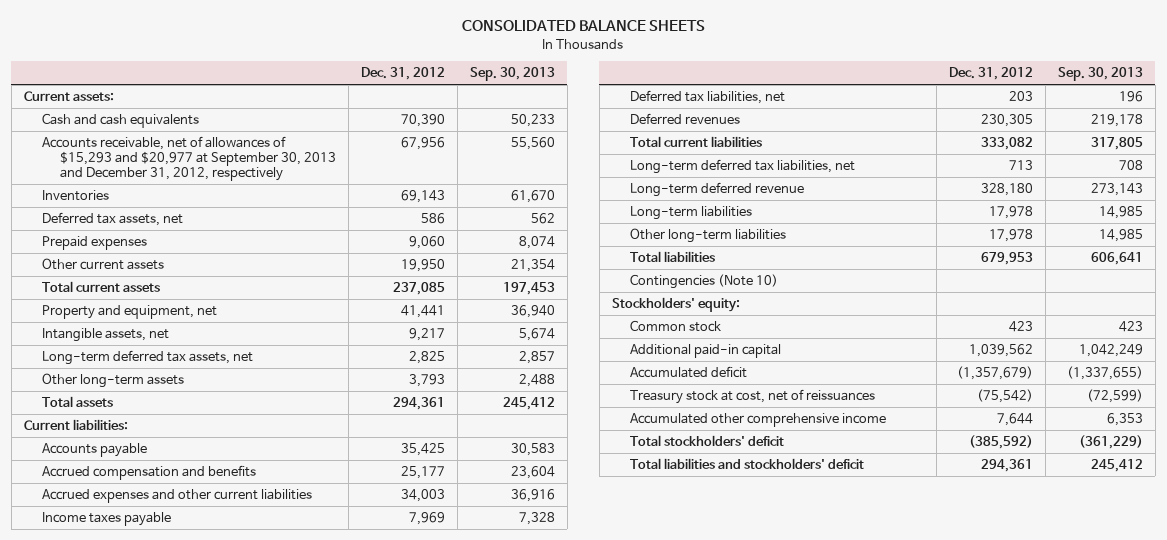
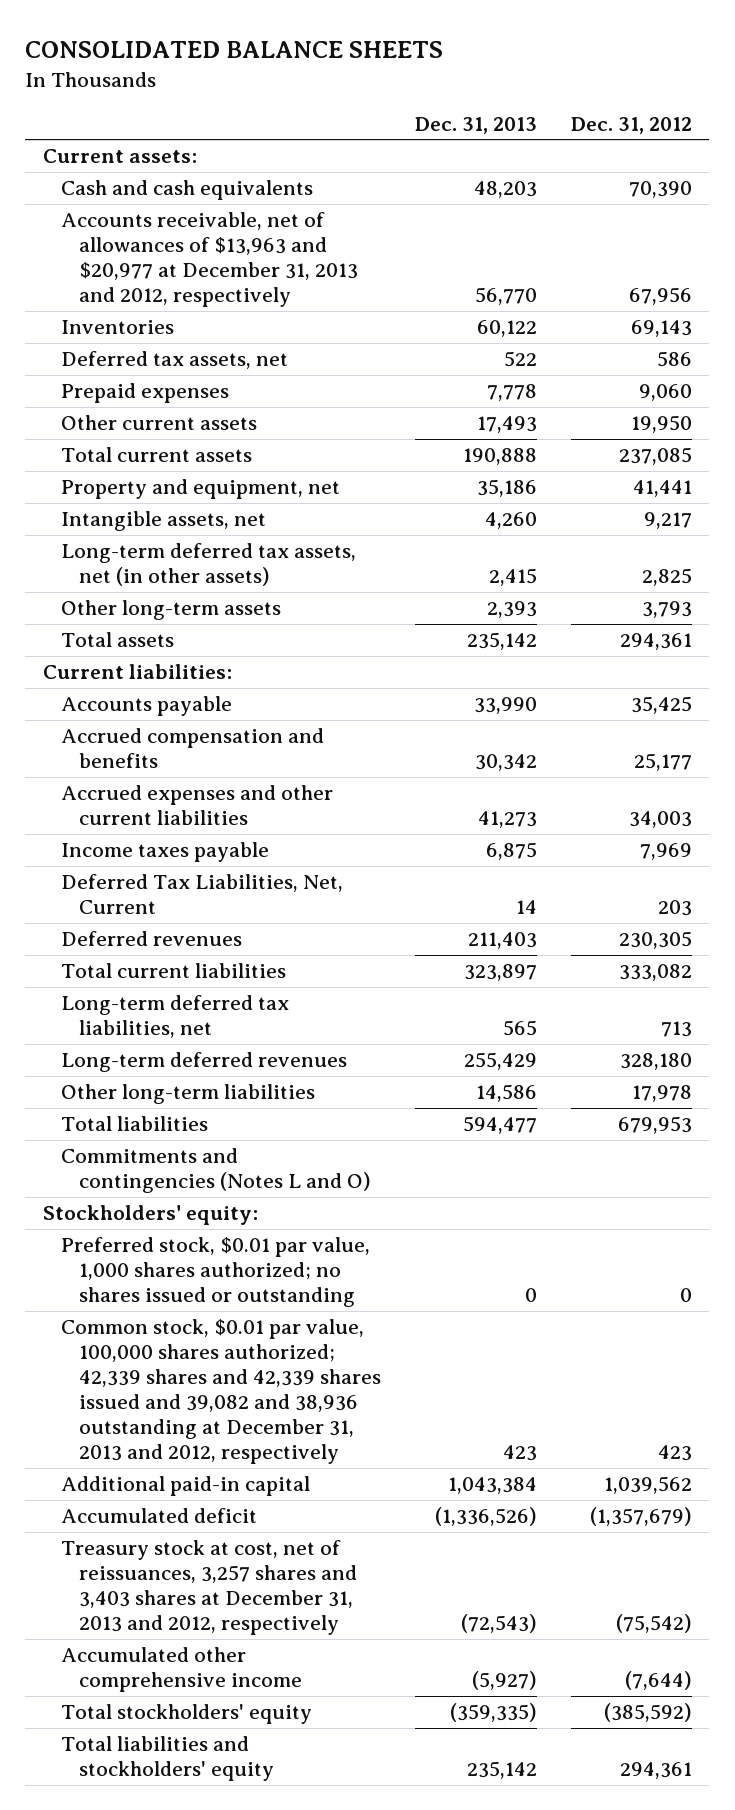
- | Dec. 31, 2012 | Sep. 30, 2013
+ | Dec. 31, 2013 | Dec. 31, 2012
- Accounts receivable, net of allowances of $15,293 and $20,977 at September 30, 2013 and December 31, 2012, respectively | 67,956 | 55,560
+ Accounts receivable, net of allowances of $13,963 and $20,977 at December 31, 2013 and 2012, respectively | 56,770 | 67,956
- Long-term deferred tax assets, net | 2,825 | 2,857
+ Long-term deferred tax assets, net (in other assets) | 2,415 | 2,825
- Deferred tax liabilities, net | 203 | 196
+ Deferred Tax Liabilities, Net, Current | 14 | 203
- Long-term deferred revenue | 328,180 | 273,143
- Long-term liabilities | 17,978 | 14,985
+ Long-term deferred revenues | 255,429 | 328,180
- Contingencies (Note 10)
+ Commitments and contingencies (Notes L and O)
- Common stock | 423 | 423
+ Preferred stock, $0.01 par value, 1,000 shares authorized; no shares issued or outstanding | 0 | 0
+ Common stock, $0.01 par value, 100,000 shares authorized; 42,339 shares and 42,339 shares issued and 39,082 and 38,936 outstanding at December 31, 2013 and 2012, respectively | 423 | 423
- Treasury stock at cost, net of reissuances | (75,542) | (72,599)
- Accumulated other comprehensive income | 7,644 | 6,353
- Total stockholders' deficit | (385,592) | (361,229)
- Total liabilities and stockholders' deficit | 294,361 | 245,412
+ Treasury stock at cost, net of reissuances, 3,257 shares and 3,403 shares at December 31, 2013 and 2012, respectively | (72,543) | (75,542)
+ Accumulated other comprehensive income | (5,927) | (7,644)
+ Total stockholders' equity | (359,335) | (385,592)
+ Total liabilities and stockholders' equity | 235,142 | 294,361

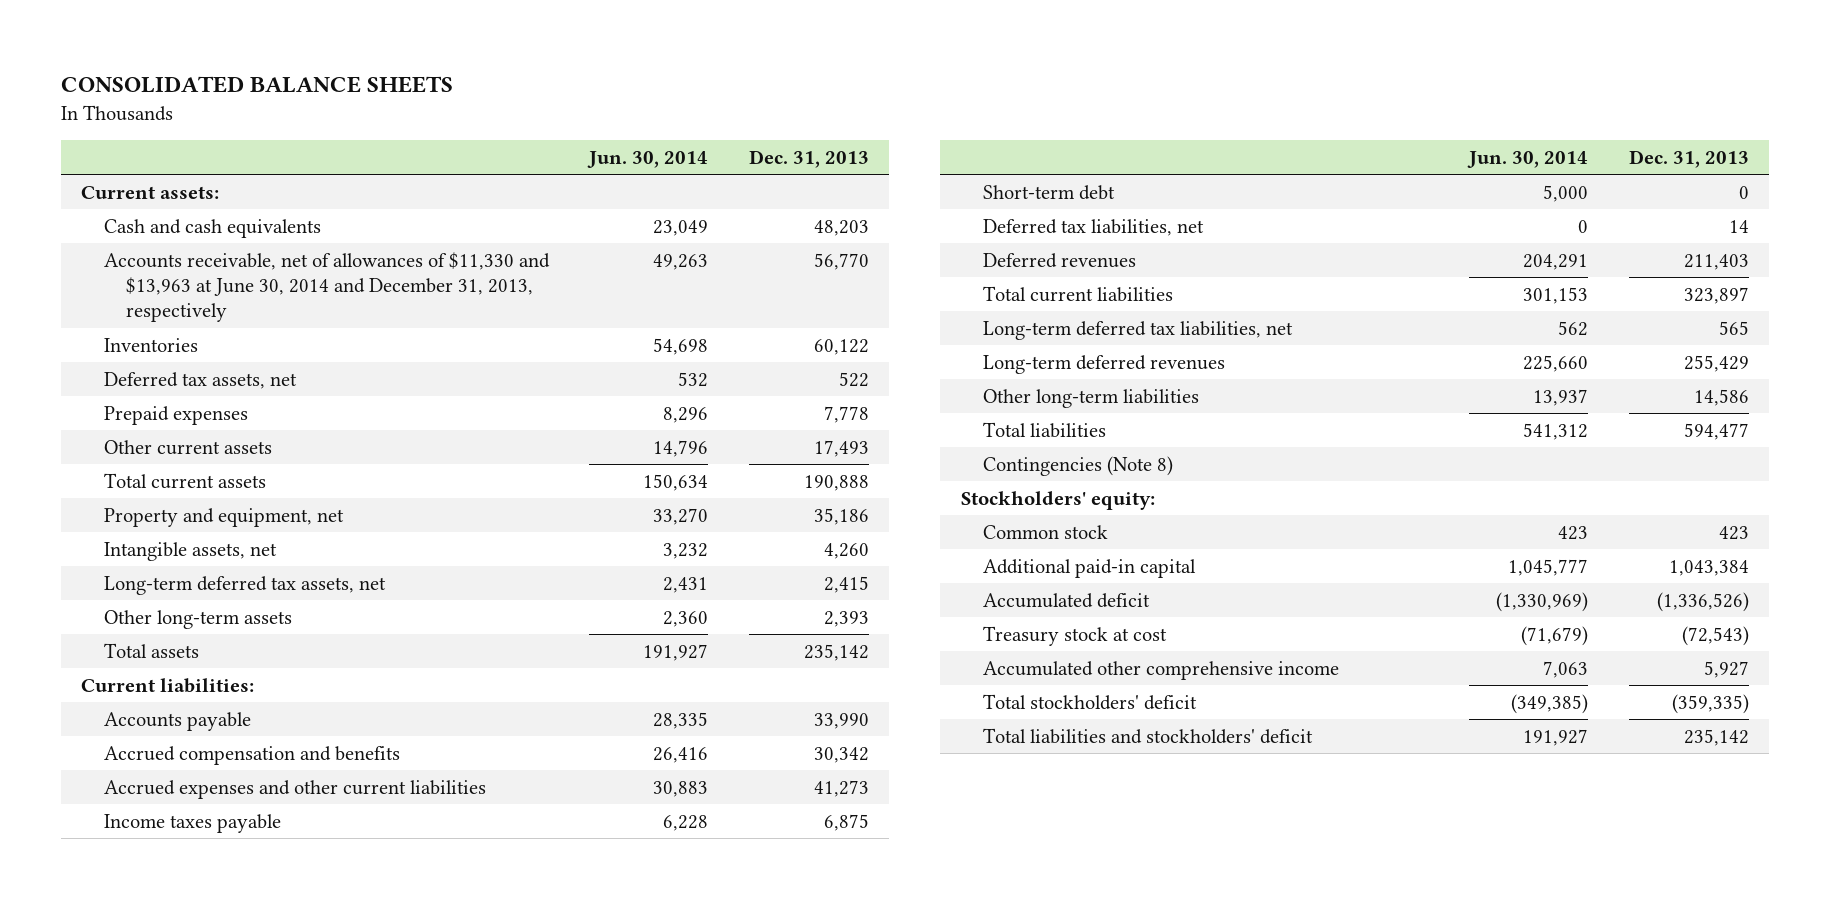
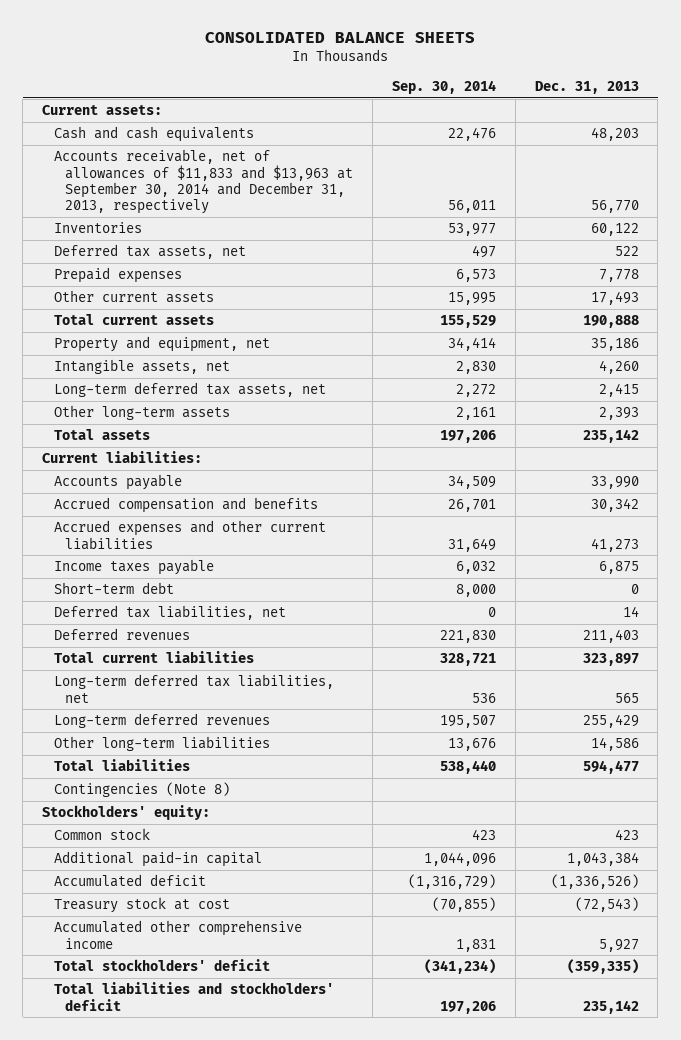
- | Jun. 30, 2014 | Dec. 31, 2013
+ | Sep. 30, 2014 | Dec. 31, 2013
- Accounts receivable, net of allowances of $11,330 and $13,963 at June 30, 2014 and December 31, 2013, respectively | 49,263 | 56,770
+ Accounts receivable, net of allowances of $11,833 and $13,963 at September 30, 2014 and December 31, 2013, respectively | 56,011 | 56,770

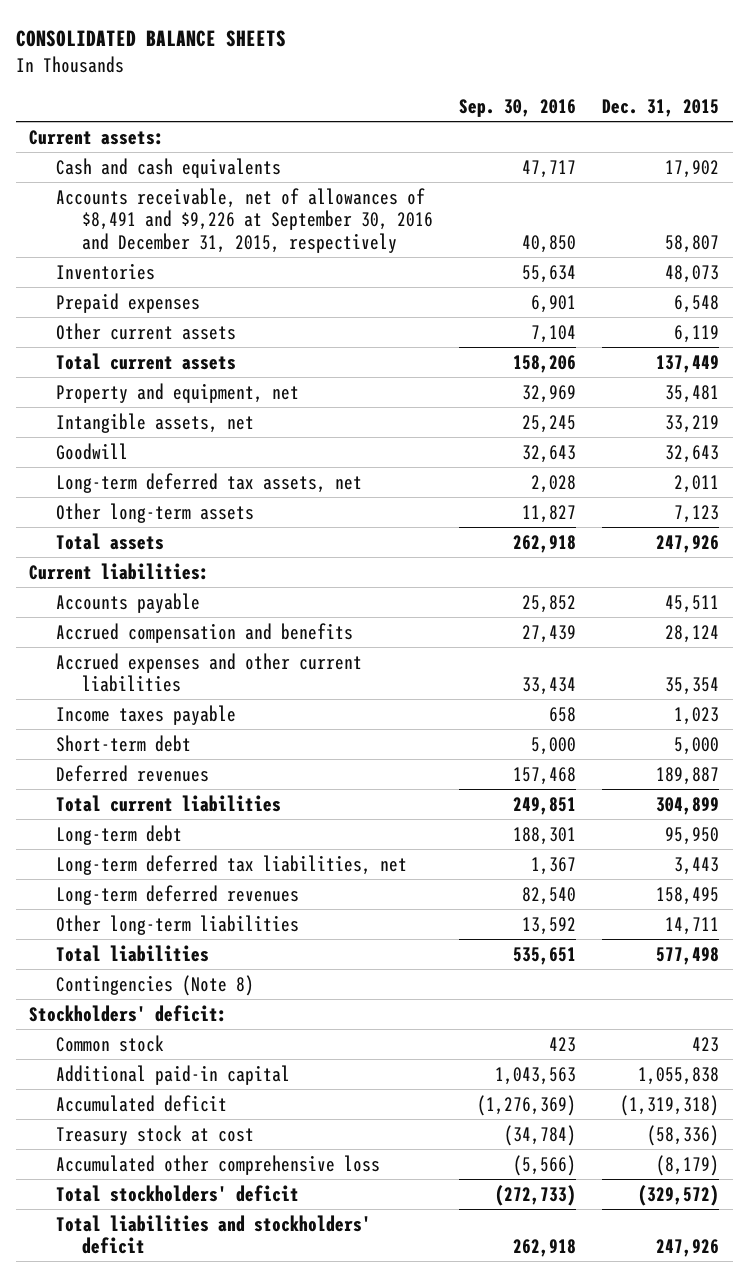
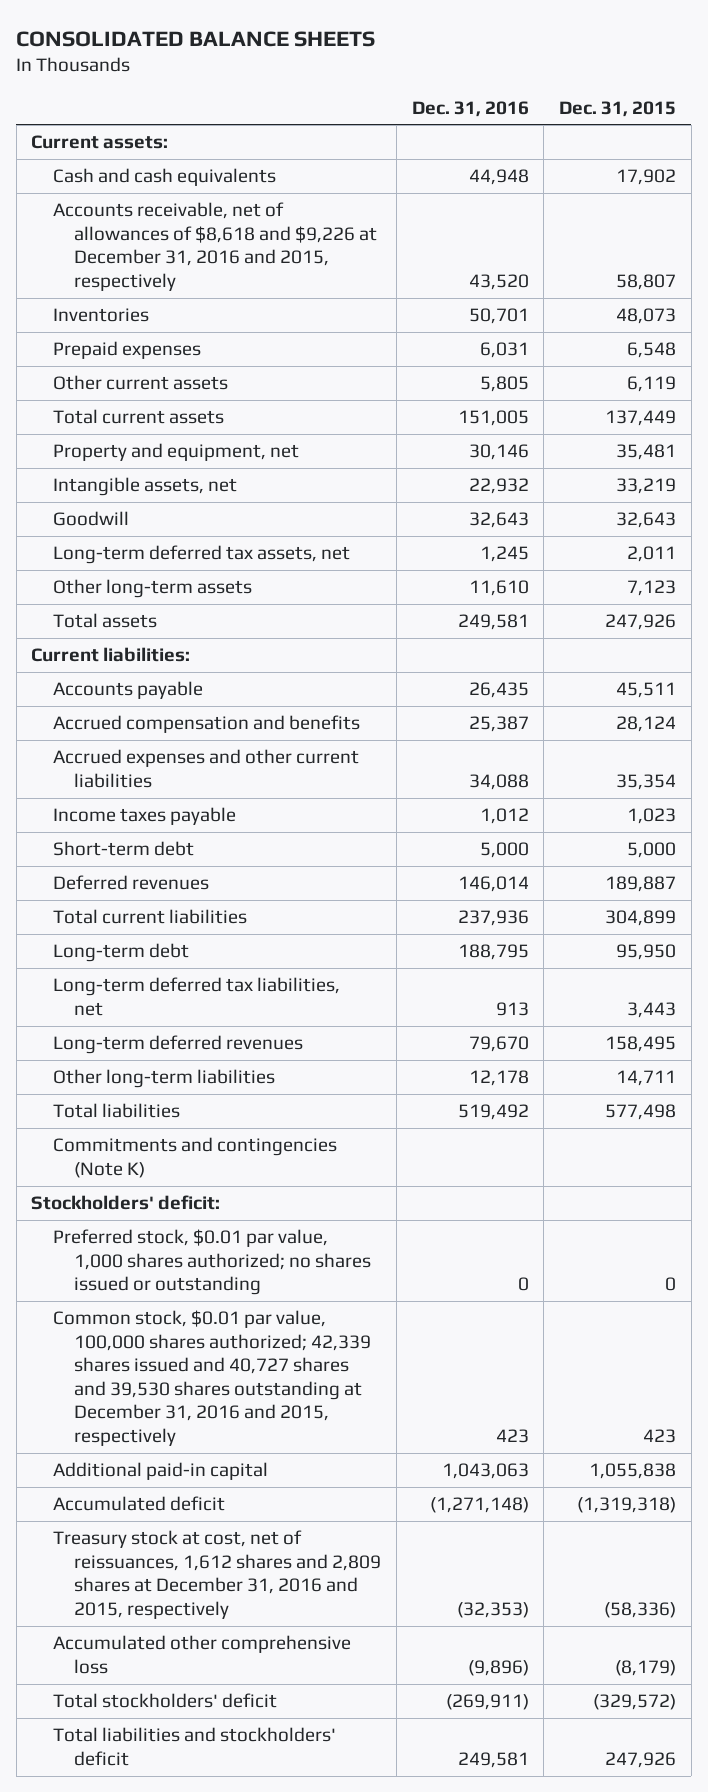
- | Sep. 30, 2016 | Dec. 31, 2015
+ | Dec. 31, 2016 | Dec. 31, 2015
- Accounts receivable, net of allowances of $8,491 and $9,226 at September 30, 2016 and December 31, 2015, respectively | 40,850 | 58,807
+ Accounts receivable, net of allowances of $8,618 and $9,226 at December 31, 2016 and 2015, respectively | 43,520 | 58,807
- Contingencies (Note 8)
+ Commitments and contingencies (Note K)
- Common stock | 423 | 423
+ Preferred stock, $0.01 par value, 1,000 shares authorized; no shares issued or outstanding | 0 | 0
+ Common stock, $0.01 par value, 100,000 shares authorized; 42,339 shares issued and 40,727 shares and 39,530 shares outstanding at December 31, 2016 and 2015, respectively | 423 | 423
- Treasury stock at cost | (34,784) | (58,336)
+ Treasury stock at cost, net of reissuances, 1,612 shares and 2,809 shares at December 31, 2016 and 2015, respectively | (32,353) | (58,336)

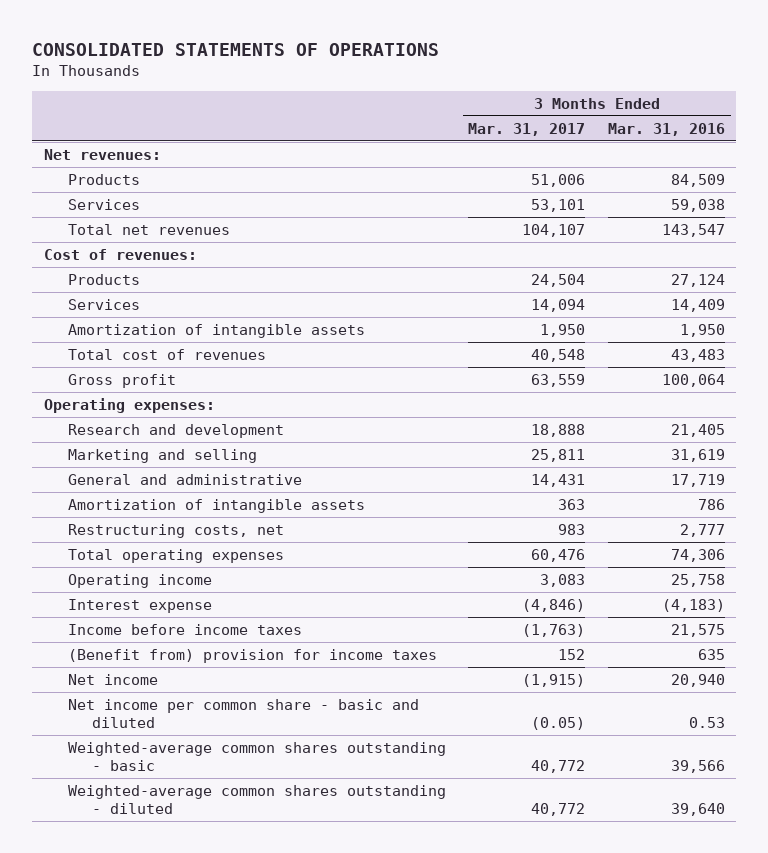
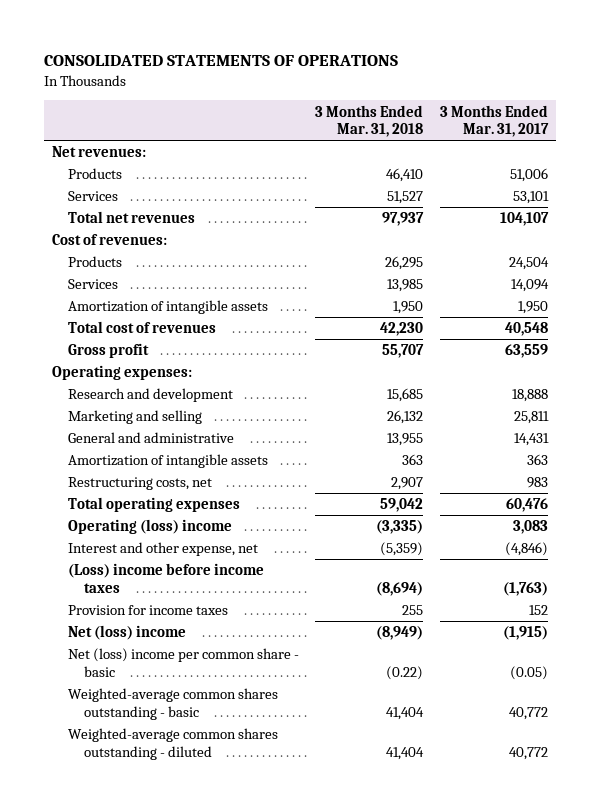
- | 3 Months Ended Mar. 31, 2017 | 3 Months Ended Mar. 31, 2016
+ | 3 Months Ended Mar. 31, 2018 | 3 Months Ended Mar. 31, 2017
- Operating income | 3,083 | 25,758
- Interest expense | (4,846) | (4,183)
- Income before income taxes | (1,763) | 21,575
- (Benefit from) provision for income taxes | 152 | 635
- Net income | (1,915) | 20,940
- Net income per common share - basic and diluted | (0.05) | 0.53
+ Operating (loss) income | (3,335) | 3,083
+ Interest and other expense, net | (5,359) | (4,846)
+ (Loss) income before income taxes | (8,694) | (1,763)
+ Provision for income taxes | 255 | 152
+ Net (loss) income | (8,949) | (1,915)
+ Net (loss) income per common share - basic | (0.22) | (0.05)

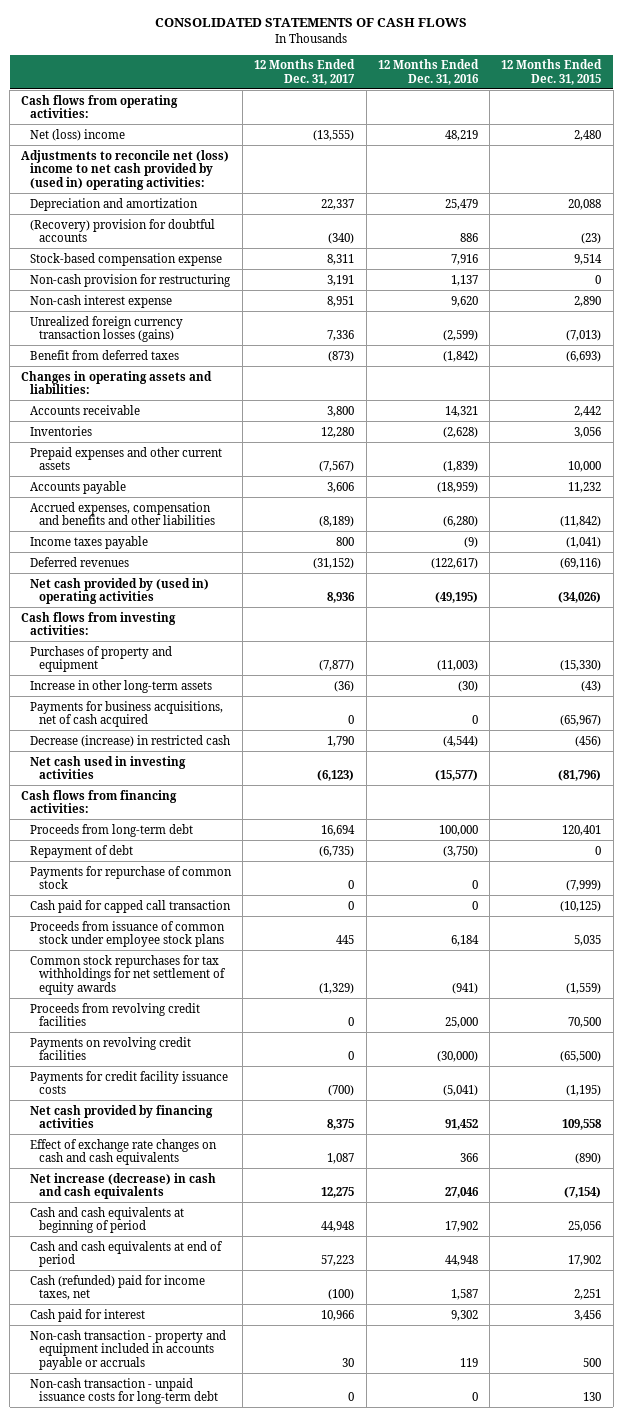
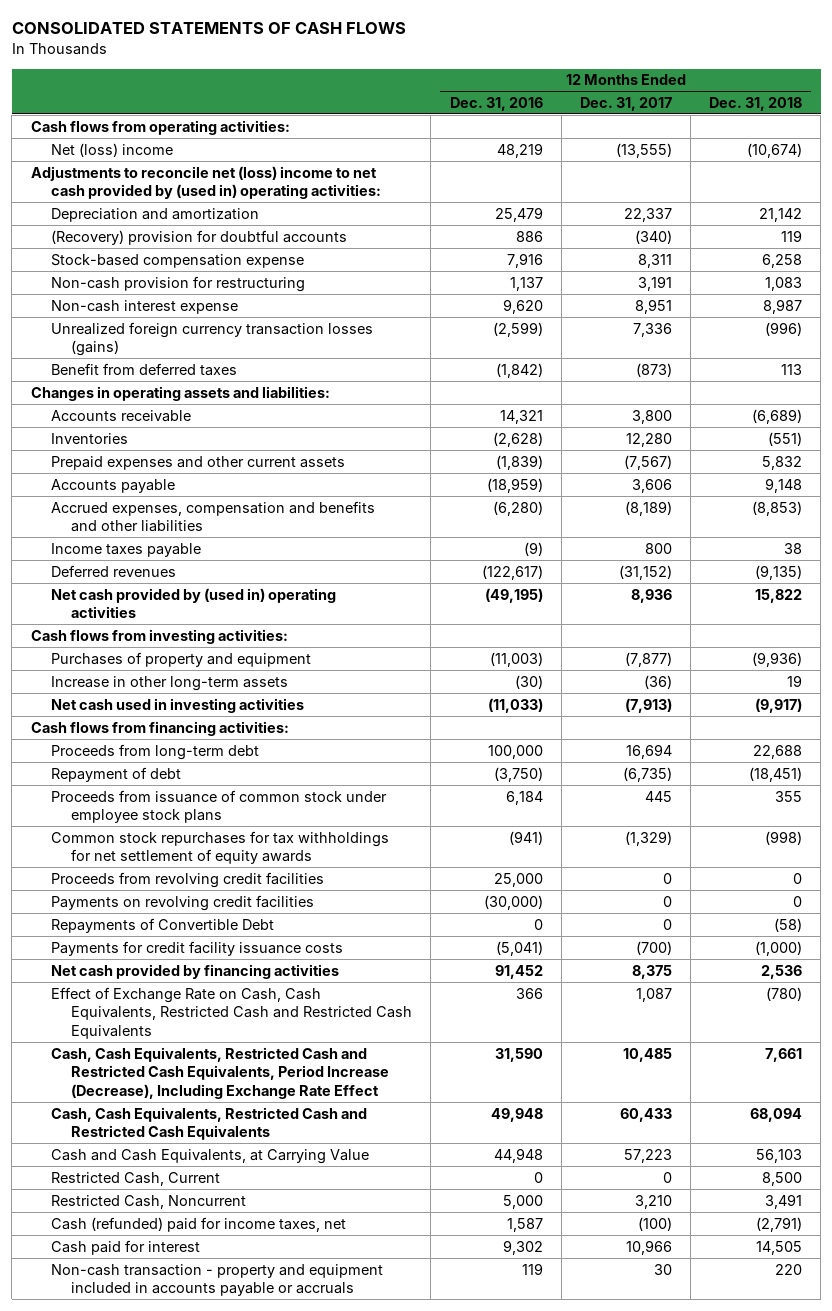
- | 12 Months Ended Dec. 31, 2017 | 12 Months Ended Dec. 31, 2016 | 12 Months Ended Dec. 31, 2015
+ | 12 Months Ended Dec. 31, 2016 | 12 Months Ended Dec. 31, 2017 | 12 Months Ended Dec. 31, 2018
- Payments for business acquisitions, net of cash acquired | 0 | 0 | (65,967)
- Decrease (increase) in restricted cash | 1,790 | (4,544) | (456)
- Net cash used in investing activities | (6,123) | (15,577) | (81,796)
+ Net cash used in investing activities | (11,033) | (7,913) | (9,917)
- Payments for repurchase of common stock | 0 | 0 | (7,999)
- Cash paid for capped call transaction | 0 | 0 | (10,125)
+ Repayments of Convertible Debt | 0 | 0 | (58)
- Effect of exchange rate changes on cash and cash equivalents | 1,087 | 366 | (890)
- Net increase (decrease) in cash and cash equivalents | 12,275 | 27,046 | (7,154)
- Cash and cash equivalents at beginning of period | 44,948 | 17,902 | 25,056
- Cash and cash equivalents at end of period | 57,223 | 44,948 | 17,902
+ Effect of Exchange Rate on Cash, Cash Equivalents, Restricted Cash and Restricted Cash Equivalents | 366 | 1,087 | (780)
+ Cash, Cash Equivalents, Restricted Cash and Restricted Cash Equivalents, Period Increase (Decrease), Including Exchange Rate Effect | 31,590 | 10,485 | 7,661
+ Cash, Cash Equivalents, Restricted Cash and Restricted Cash Equivalents | 49,948 | 60,433 | 68,094
+ Cash and Cash Equivalents, at Carrying Value | 44,948 | 57,223 | 56,103
+ Restricted Cash, Current | 0 | 0 | 8,500
+ Restricted Cash, Noncurrent | 5,000 | 3,210 | 3,491
- Non-cash transaction - unpaid issuance costs for long-term debt | 0 | 0 | 130

